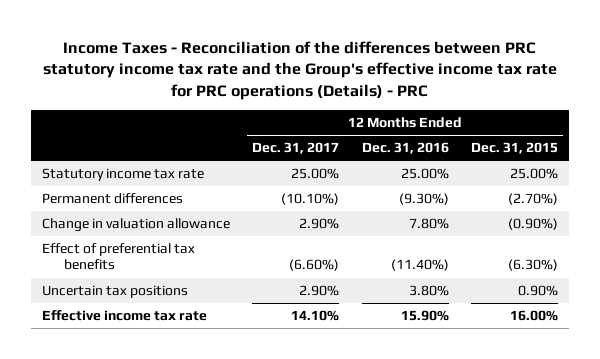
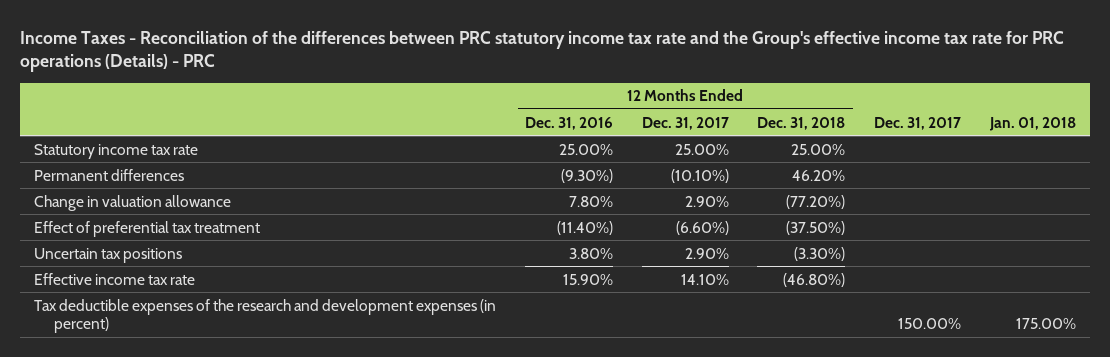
- | 12 Months Ended Dec. 31, 2017 | 12 Months Ended Dec. 31, 2016 | 12 Months Ended Dec. 31, 2015
+ | 12 Months Ended Dec. 31, 2016 | 12 Months Ended Dec. 31, 2017 | 12 Months Ended Dec. 31, 2018 | Dec. 31, 2017 | Jan. 01, 2018
- Effect of preferential tax benefits | (6.60%) | (11.40%) | (6.30%)
+ Effect of preferential tax treatment | (11.40%) | (6.60%) | (37.50%) | |
+ Tax deductible expenses of the research and development expenses (in percent) | | | | 150.00% | 175.00%

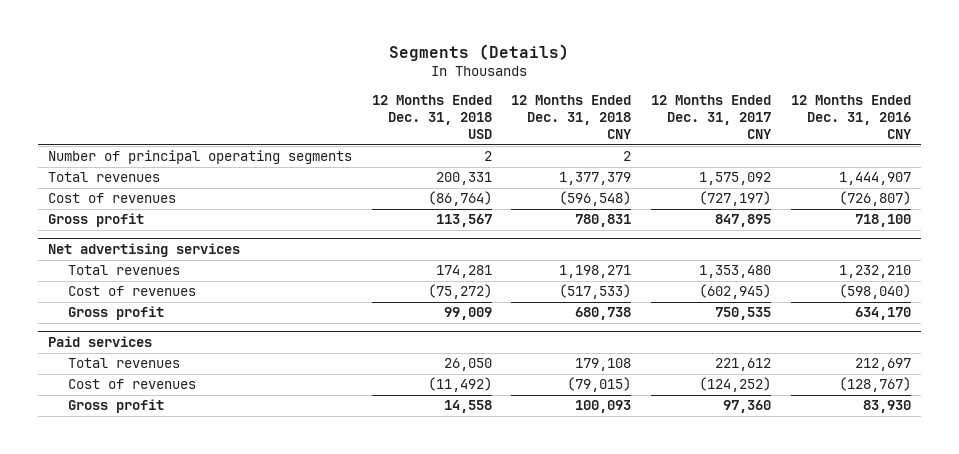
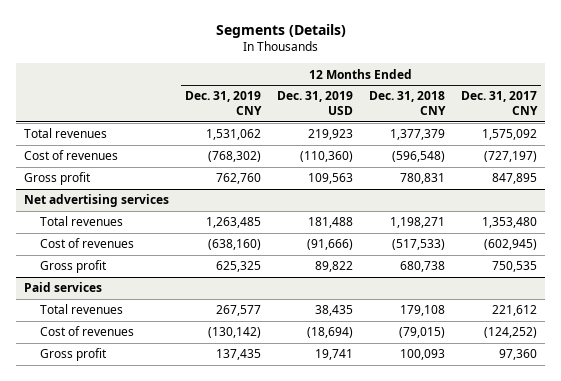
- | 12 Months Ended Dec. 31, 2018 USD | 12 Months Ended Dec. 31, 2018 CNY | 12 Months Ended Dec. 31, 2017 CNY | 12 Months Ended Dec. 31, 2016 CNY
+ | 12 Months Ended Dec. 31, 2019 CNY | 12 Months Ended Dec. 31, 2019 USD | 12 Months Ended Dec. 31, 2018 CNY | 12 Months Ended Dec. 31, 2017 CNY
- Number of principal operating segments | 2 | 2 | |

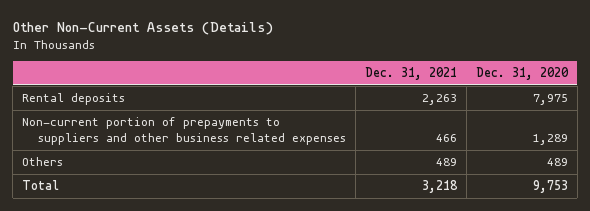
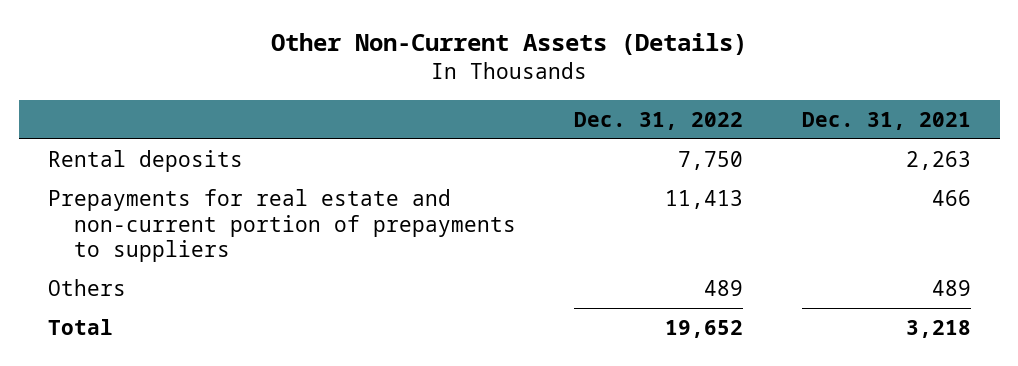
- | Dec. 31, 2021 | Dec. 31, 2020
+ | Dec. 31, 2022 | Dec. 31, 2021
- Non-current portion of prepayments to suppliers and other business related expenses | 466 | 1,289
+ Prepayments for real estate and non-current portion of prepayments to suppliers | 11,413 | 466

